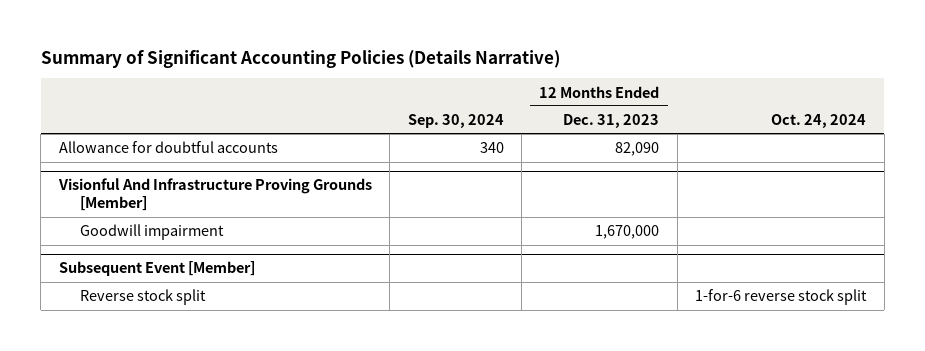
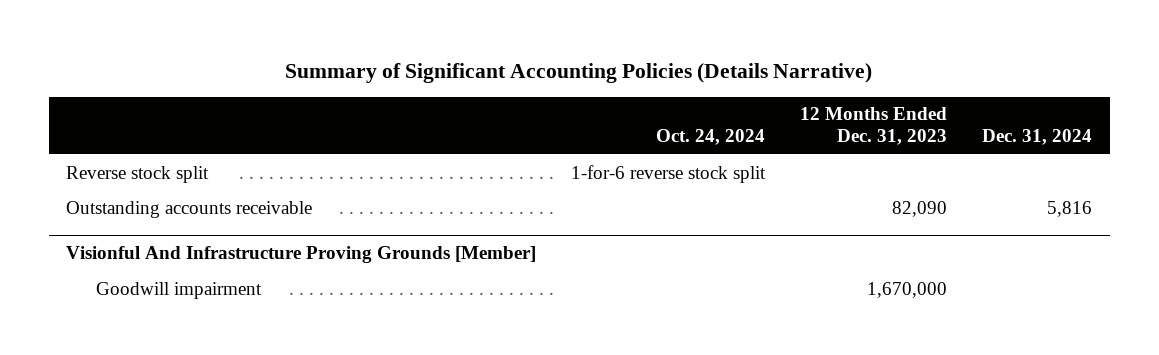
- | Sep. 30, 2024 | 12 Months Ended Dec. 31, 2023 | Oct. 24, 2024
+ | Oct. 24, 2024 | 12 Months Ended Dec. 31, 2023 | Dec. 31, 2024
- Allowance for doubtful accounts | 340 | 82,090 |
+ Reverse stock split | 1-for-6 reverse stock split | |
+ Outstanding accounts receivable | | 82,090 | 5,816
- Subsequent Event [Member]
- Reverse stock split | | | 1-for-6 reverse stock split

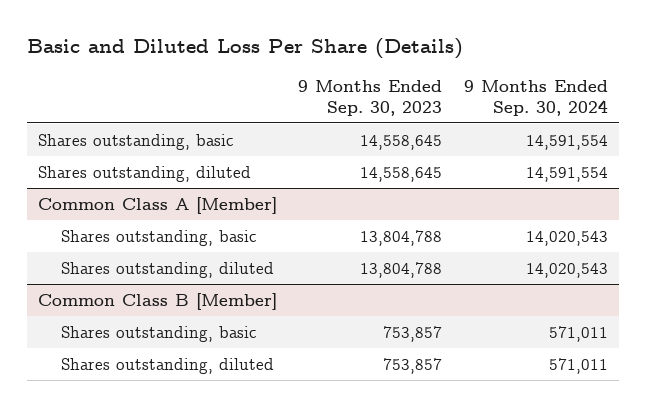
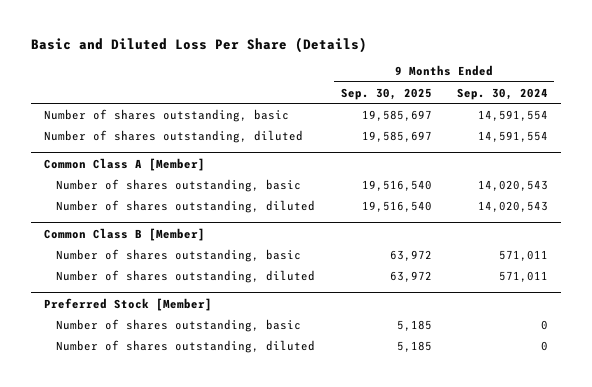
- | 9 Months Ended Sep. 30, 2023 | 9 Months Ended Sep. 30, 2024
+ | 9 Months Ended Sep. 30, 2025 | 9 Months Ended Sep. 30, 2024
- Shares outstanding, basic | 14,558,645 | 14,591,554
- Shares outstanding, diluted | 14,558,645 | 14,591,554
+ Number of shares outstanding, basic | 19,585,697 | 14,591,554
+ Number of shares outstanding, diluted | 19,585,697 | 14,591,554
@ Common Class A [Member]
- Shares outstanding, basic | 13,804,788 | 14,020,543
- Shares outstanding, diluted | 13,804,788 | 14,020,543
+ Number of shares outstanding, basic | 19,516,540 | 14,020,543
+ Number of shares outstanding, diluted | 19,516,540 | 14,020,543
@ Common Class B [Member]
- Shares outstanding, basic | 753,857 | 571,011
- Shares outstanding, diluted | 753,857 | 571,011
+ Number of shares outstanding, basic | 63,972 | 571,011
+ Number of shares outstanding, diluted | 63,972 | 571,011
+ Preferred Stock [Member]
+ Number of shares outstanding, basic | 5,185 | 0
+ Number of shares outstanding, diluted | 5,185 | 0

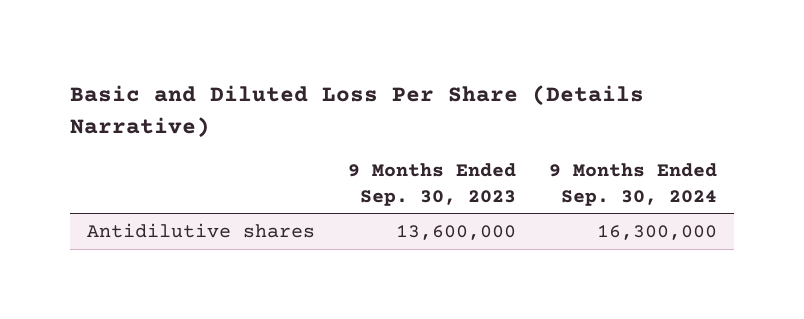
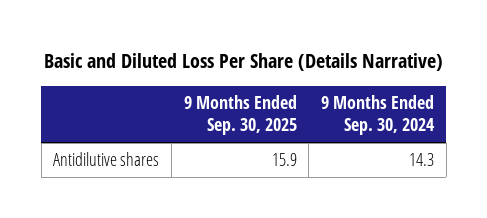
- | 9 Months Ended Sep. 30, 2023 | 9 Months Ended Sep. 30, 2024
+ | 9 Months Ended Sep. 30, 2025 | 9 Months Ended Sep. 30, 2024
- Antidilutive shares | 13,600,000 | 16,300,000
+ Antidilutive shares | 15.9 | 14.3

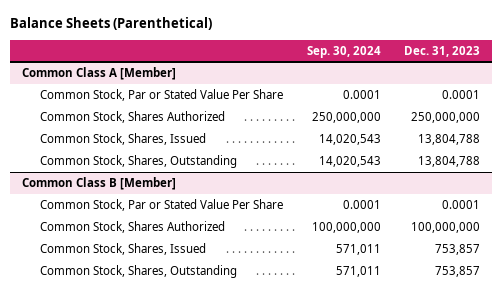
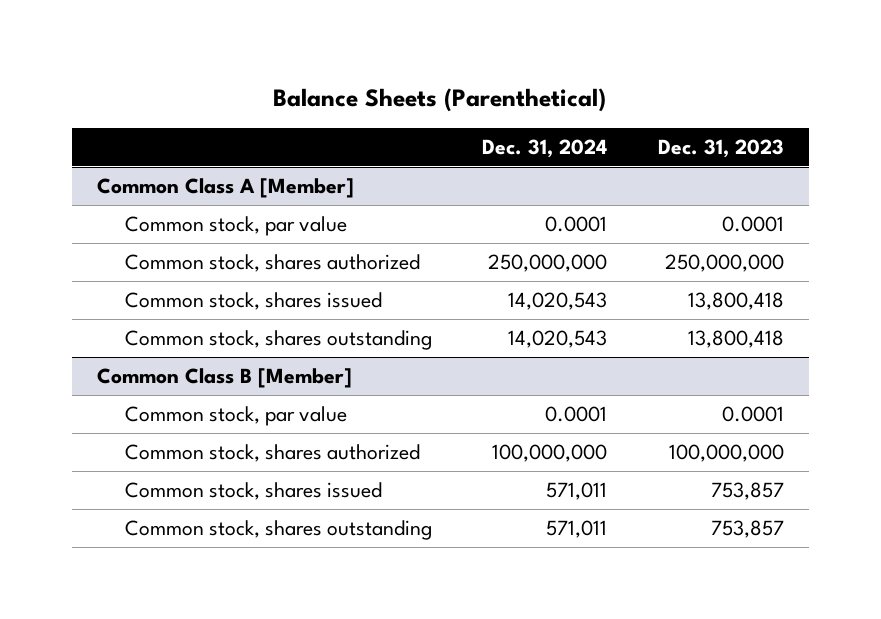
- | Sep. 30, 2024 | Dec. 31, 2023
+ | Dec. 31, 2024 | Dec. 31, 2023
@ Common Class A [Member]
- Common Stock, Par or Stated Value Per Share | 0.0001 | 0.0001
- Common Stock, Shares Authorized | 250,000,000 | 250,000,000
- Common Stock, Shares, Issued | 14,020,543 | 13,804,788
- Common Stock, Shares, Outstanding | 14,020,543 | 13,804,788
+ Common stock, par value | 0.0001 | 0.0001
+ Common stock, shares authorized | 250,000,000 | 250,000,000
+ Common stock, shares issued | 14,020,543 | 13,800,418
+ Common stock, shares outstanding | 14,020,543 | 13,800,418
@ Common Class B [Member]
- Common Stock, Par or Stated Value Per Share | 0.0001 | 0.0001
- Common Stock, Shares Authorized | 100,000,000 | 100,000,000
- Common Stock, Shares, Issued | 571,011 | 753,857
- Common Stock, Shares, Outstanding | 571,011 | 753,857
+ Common stock, par value | 0.0001 | 0.0001
+ Common stock, shares authorized | 100,000,000 | 100,000,000
+ Common stock, shares issued | 571,011 | 753,857
+ Common stock, shares outstanding | 571,011 | 753,857

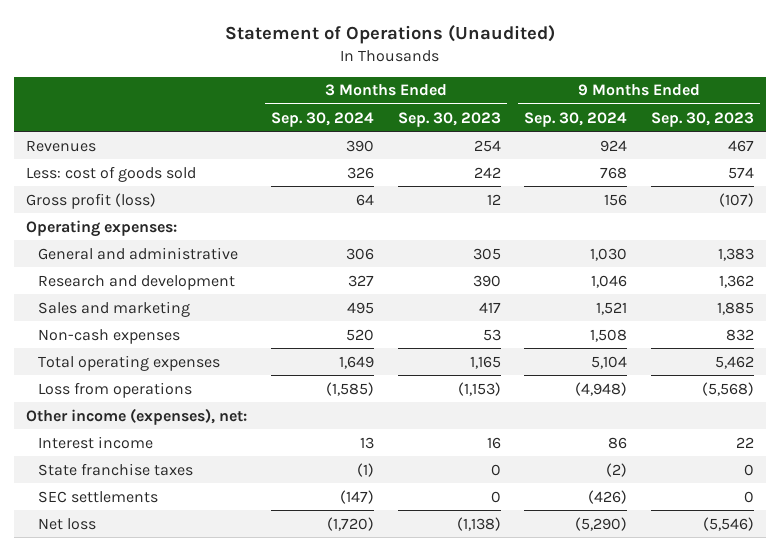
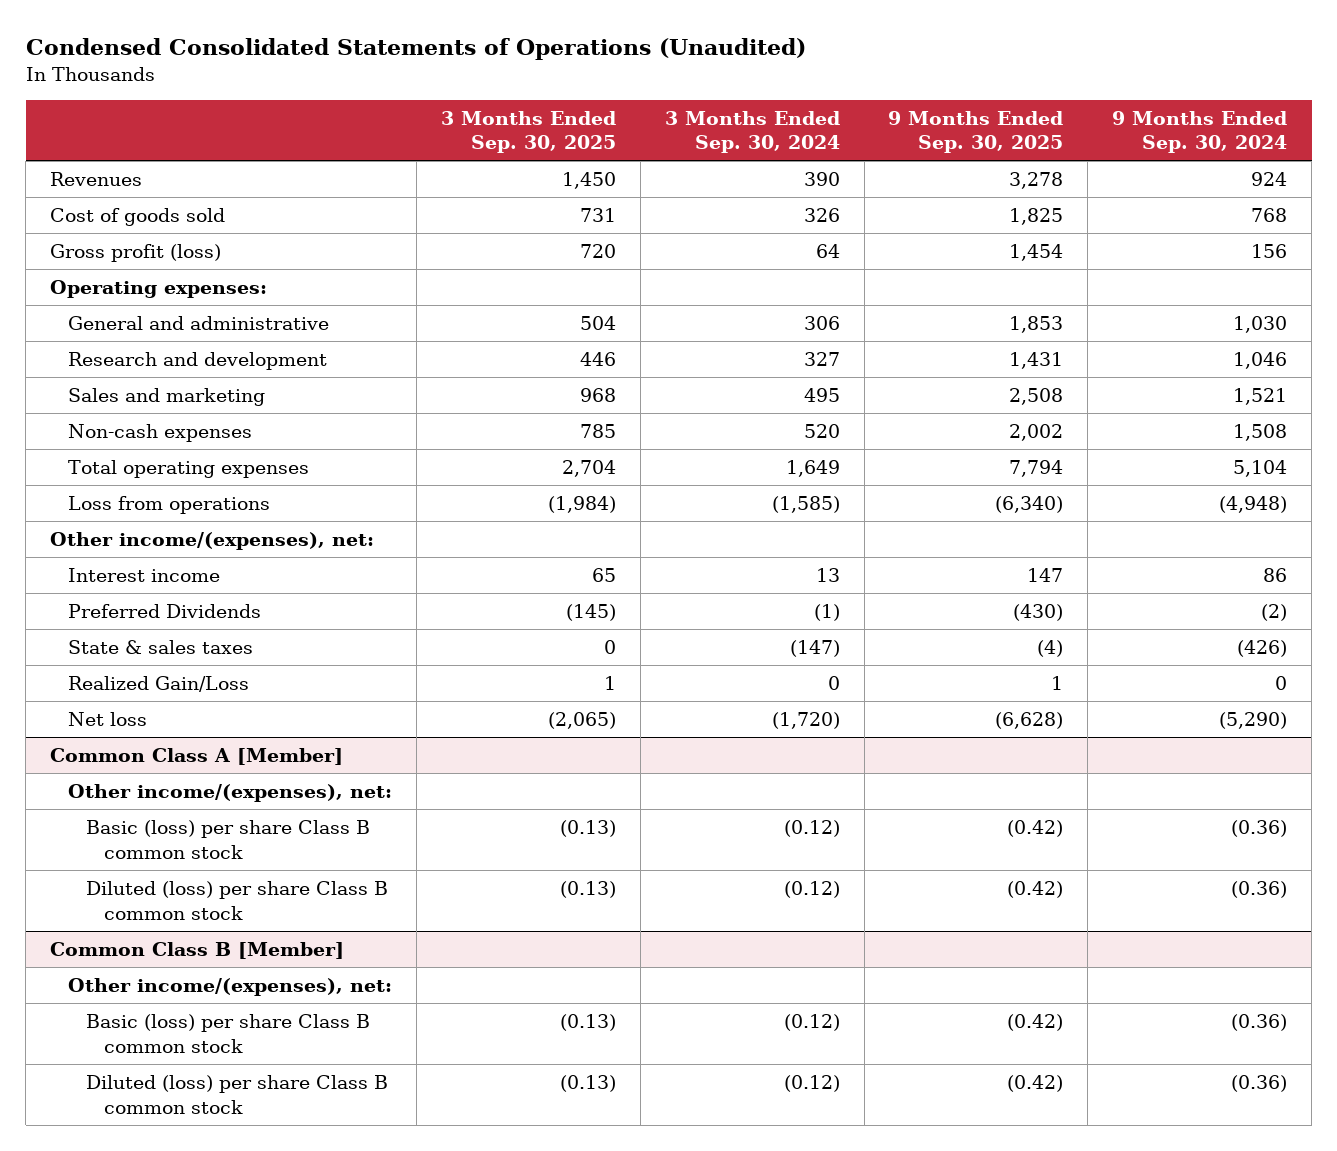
- Statement of Operations (Unaudited)
+ Condensed Consolidated Statements of Operations (Unaudited)
- | 3 Months Ended Sep. 30, 2024 | 3 Months Ended Sep. 30, 2023 | 9 Months Ended Sep. 30, 2024 | 9 Months Ended Sep. 30, 2023
+ | 3 Months Ended Sep. 30, 2025 | 3 Months Ended Sep. 30, 2024 | 9 Months Ended Sep. 30, 2025 | 9 Months Ended Sep. 30, 2024
- Less: cost of goods sold | 326 | 242 | 768 | 574
+ Cost of goods sold | 731 | 326 | 1,825 | 768
- Other income (expenses), net:
+ Other income/(expenses), net:
- State franchise taxes | (1) | 0 | (2) | 0
- SEC settlements | (147) | 0 | (426) | 0
+ Preferred Dividends | (145) | (1) | (430) | (2)
+ State & sales taxes | 0 | (147) | (4) | (426)
+ Realized Gain/Loss | 1 | 0 | 1 | 0
+ Common Class A [Member]
+ Other income/(expenses), net:
+ Basic (loss) per share Class B common stock | (0.13) | (0.12) | (0.42) | (0.36)
+ Diluted (loss) per share Class B common stock | (0.13) | (0.12) | (0.42) | (0.36)
+ Common Class B [Member]
+ Other income/(expenses), net:
+ Basic (loss) per share Class B common stock | (0.13) | (0.12) | (0.42) | (0.36)
+ Diluted (loss) per share Class B common stock | (0.13) | (0.12) | (0.42) | (0.36)

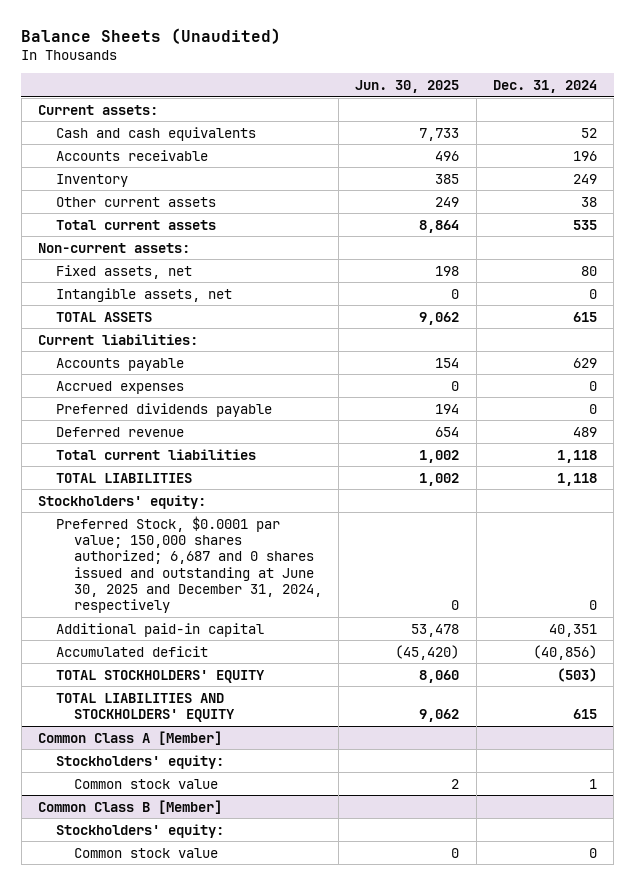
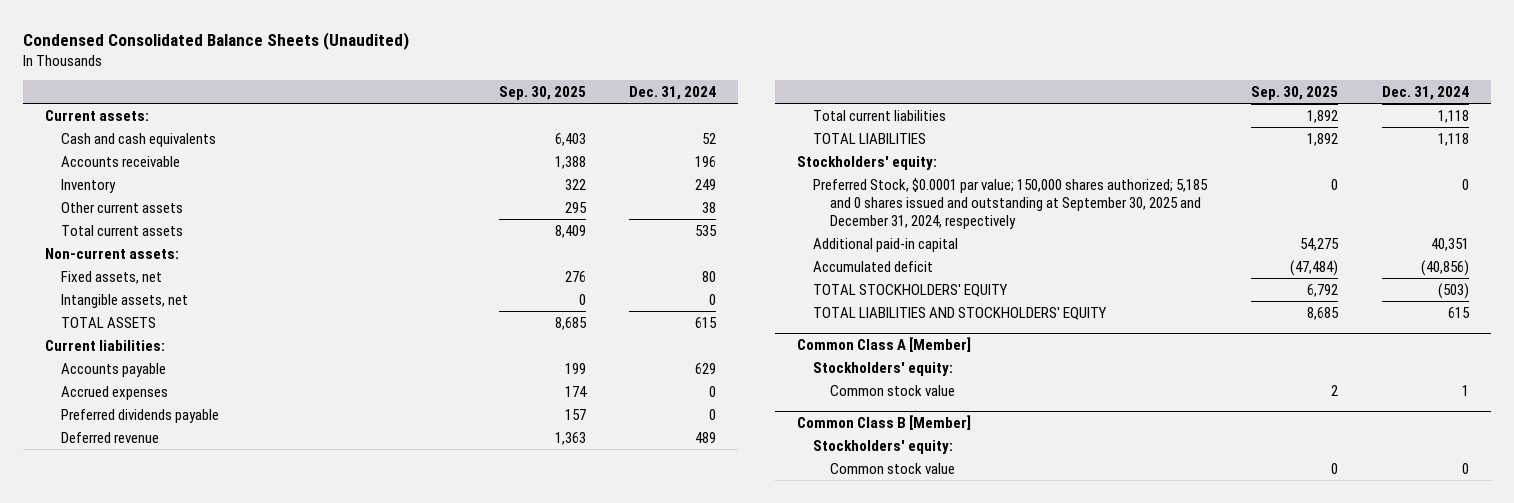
- Balance Sheets (Unaudited)
+ Condensed Consolidated Balance Sheets (Unaudited)
- | Jun. 30, 2025 | Dec. 31, 2024
+ | Sep. 30, 2025 | Dec. 31, 2024
- Preferred Stock, $0.0001 par value; 150,000 shares authorized; 6,687 and 0 shares issued and outstanding at June 30, 2025 and December 31, 2024, respectively | 0 | 0
+ Preferred Stock, $0.0001 par value; 150,000 shares authorized; 5,185 and 0 shares issued and outstanding at September 30, 2025 and December 31, 2024, respectively | 0 | 0

